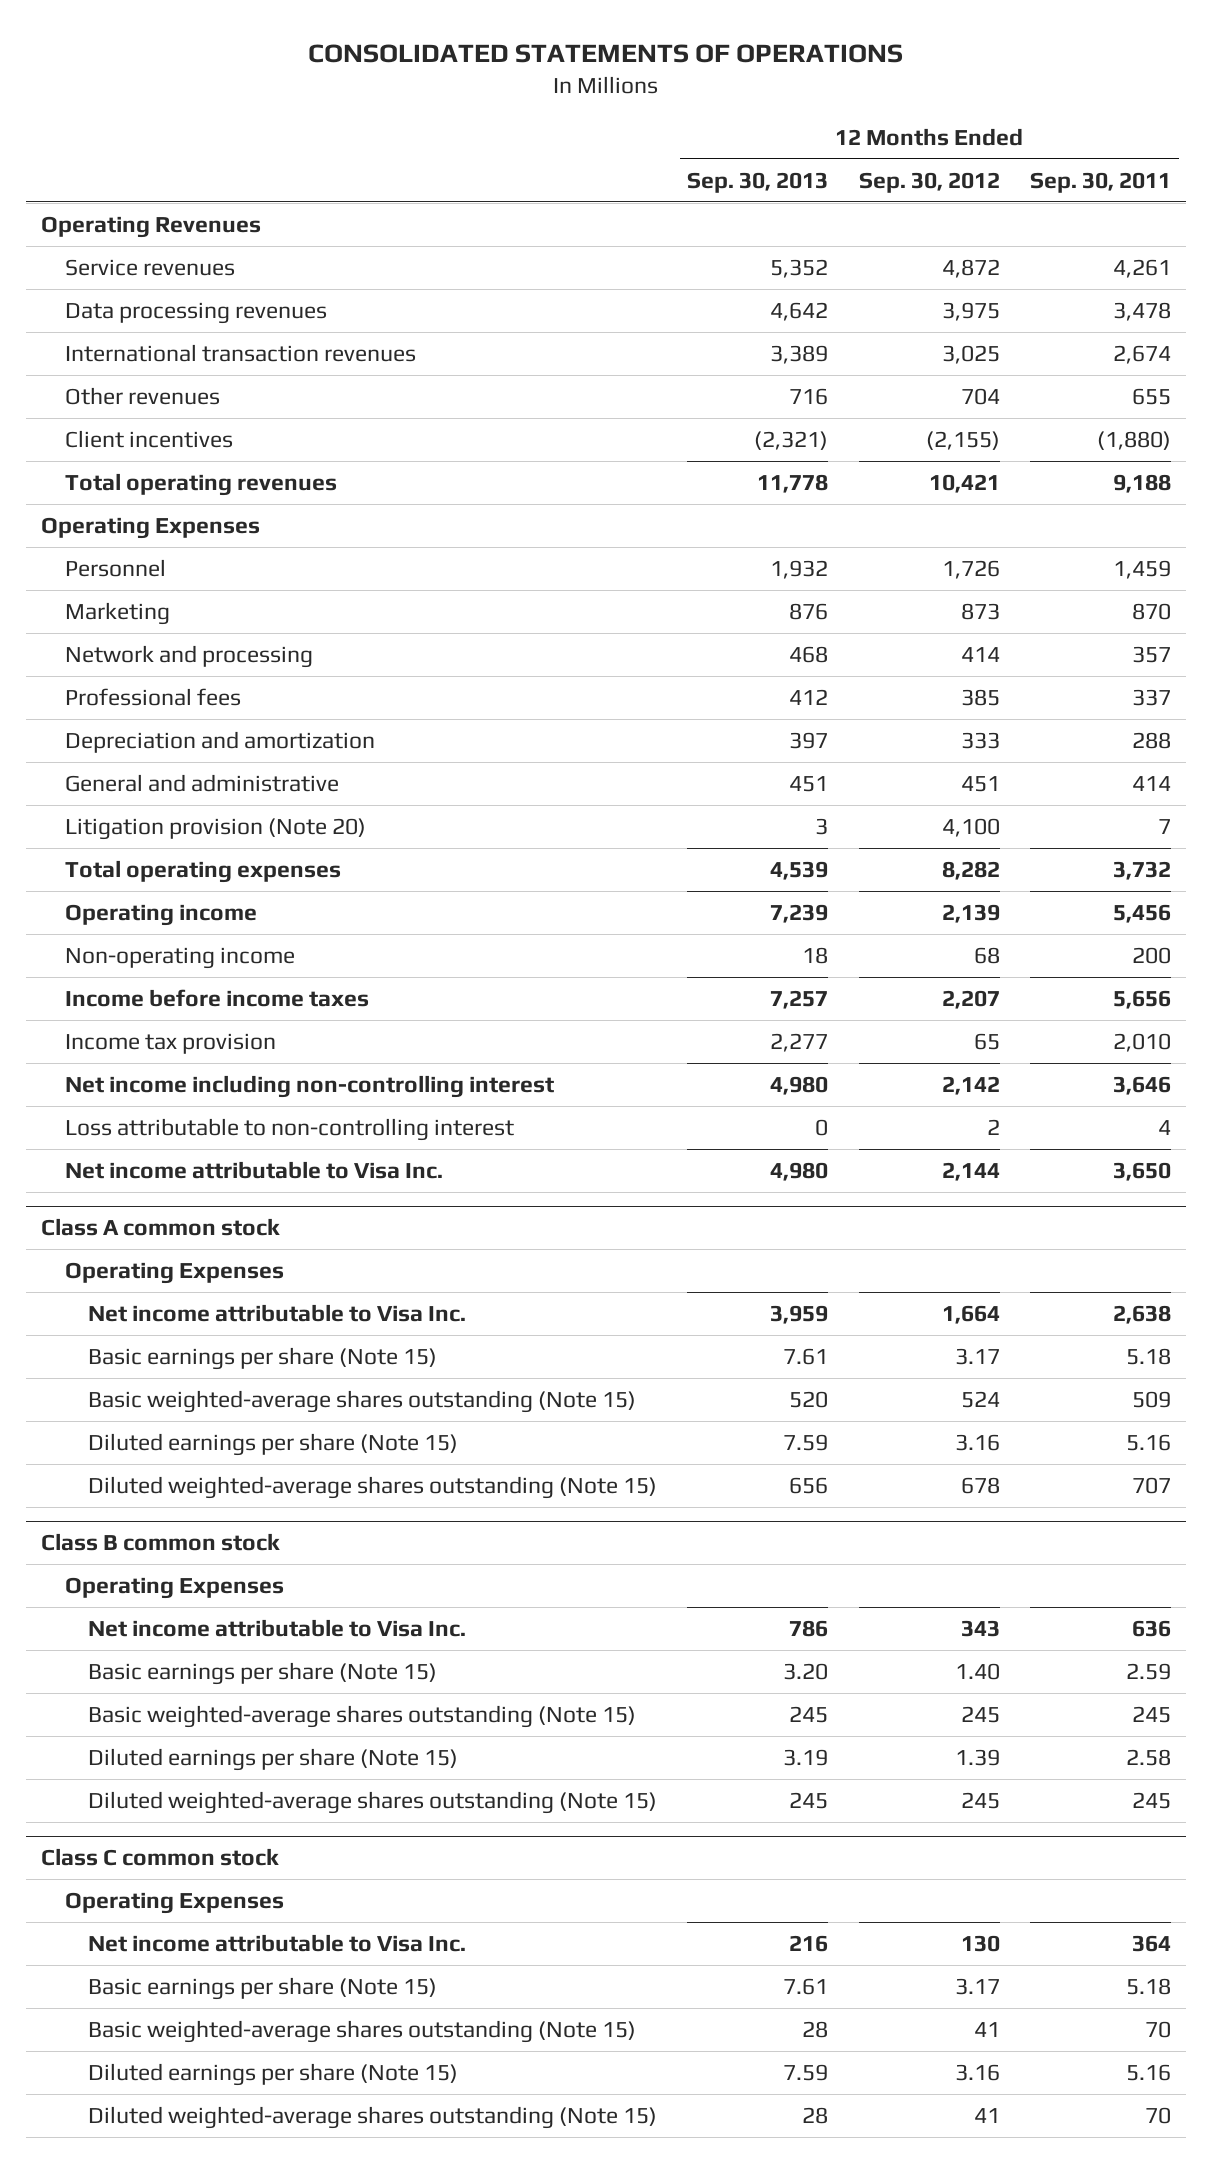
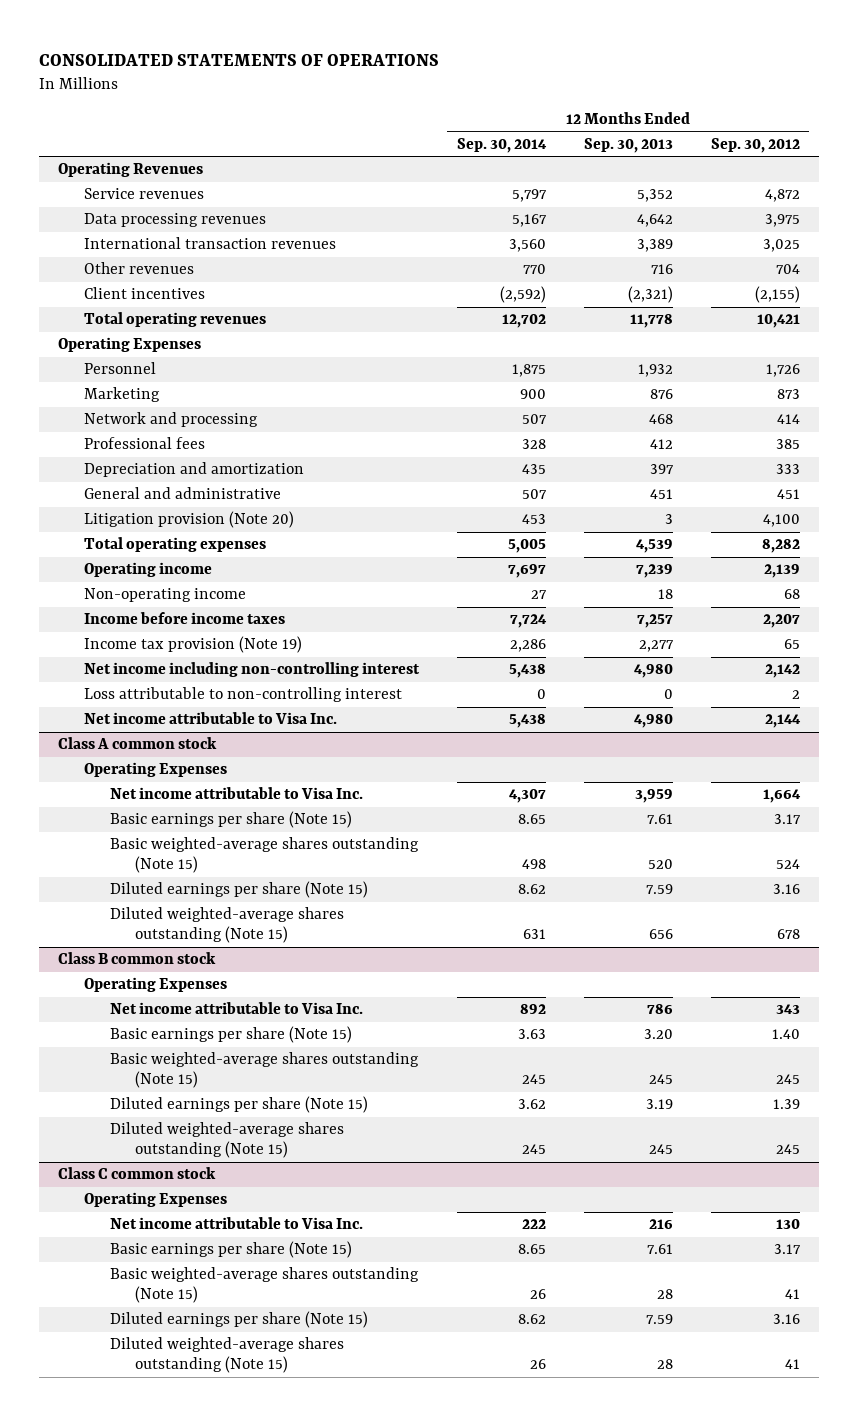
- | 12 Months Ended Sep. 30, 2013 | 12 Months Ended Sep. 30, 2012 | 12 Months Ended Sep. 30, 2011
+ | 12 Months Ended Sep. 30, 2014 | 12 Months Ended Sep. 30, 2013 | 12 Months Ended Sep. 30, 2012
- Income tax provision | 2,277 | 65 | 2,010
+ Income tax provision (Note 19) | 2,286 | 2,277 | 65

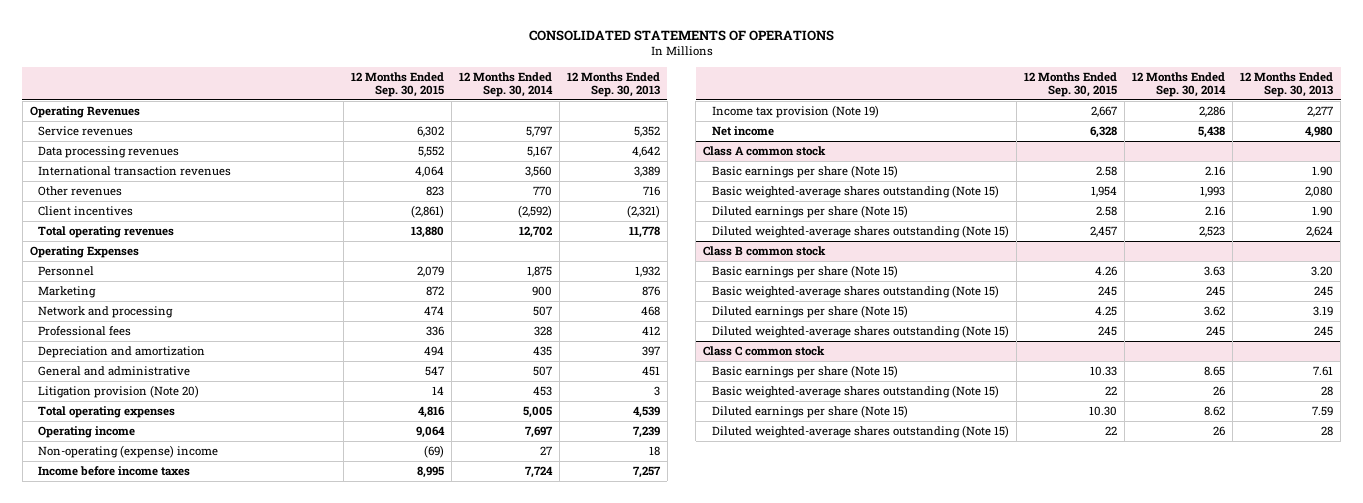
- | 12 Months Ended Sep. 30, 2014 | 12 Months Ended Sep. 30, 2013 | 12 Months Ended Sep. 30, 2012
+ | 12 Months Ended Sep. 30, 2015 | 12 Months Ended Sep. 30, 2014 | 12 Months Ended Sep. 30, 2013
- Non-operating income | 27 | 18 | 68
+ Non-operating (expense) income | (69) | 27 | 18
- Net income including non-controlling interest | 5,438 | 4,980 | 2,142
- Loss attributable to non-controlling interest | 0 | 0 | 2
- Net income attributable to Visa Inc. | 5,438 | 4,980 | 2,144
+ Net income | 6,328 | 5,438 | 4,980
@ Class A common stock
- Operating Expenses
- Net income attributable to Visa Inc. | 4,307 | 3,959 | 1,664
- Basic earnings per share (Note 15) | 8.65 | 7.61 | 3.17
- Basic weighted-average shares outstanding (Note 15) | 498 | 520 | 524
- Diluted earnings per share (Note 15) | 8.62 | 7.59 | 3.16
- Diluted weighted-average shares outstanding (Note 15) | 631 | 656 | 678
+ Basic earnings per share (Note 15) | 2.58 | 2.16 | 1.90
+ Basic weighted-average shares outstanding (Note 15) | 1,954 | 1,993 | 2,080
+ Diluted earnings per share (Note 15) | 2.58 | 2.16 | 1.90
+ Diluted weighted-average shares outstanding (Note 15) | 2,457 | 2,523 | 2,624
@ Class B common stock
- Operating Expenses
- Net income attributable to Visa Inc. | 892 | 786 | 343
@ Class C common stock
- Operating Expenses
- Net income attributable to Visa Inc. | 222 | 216 | 130

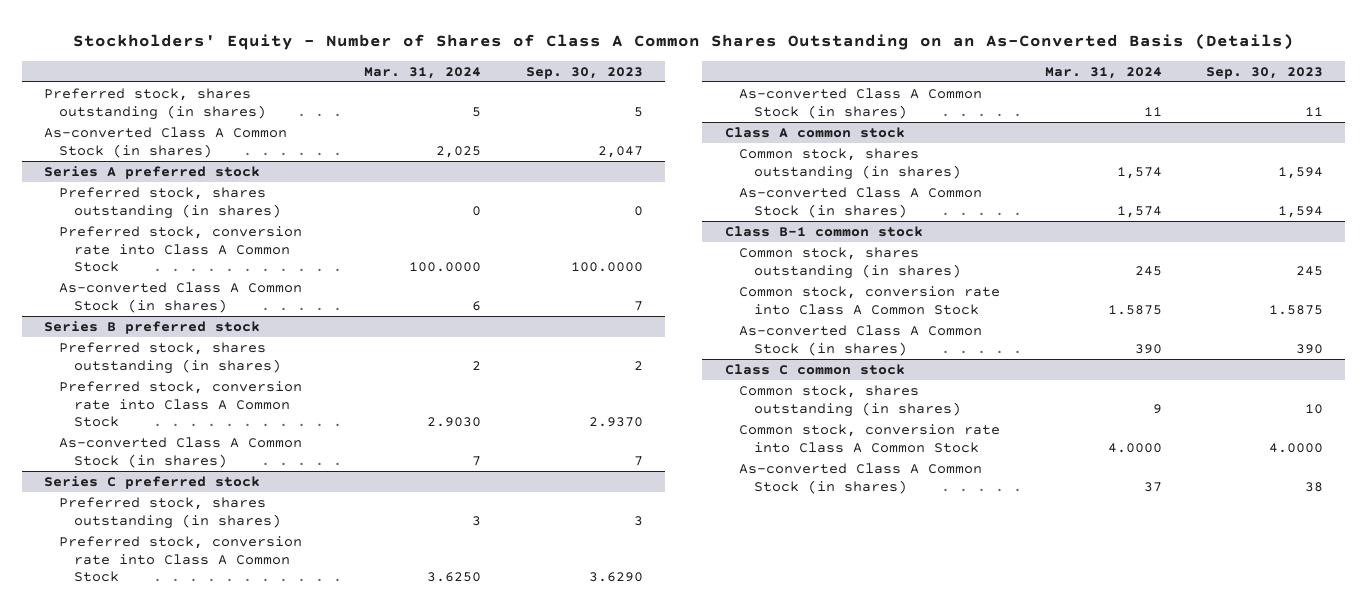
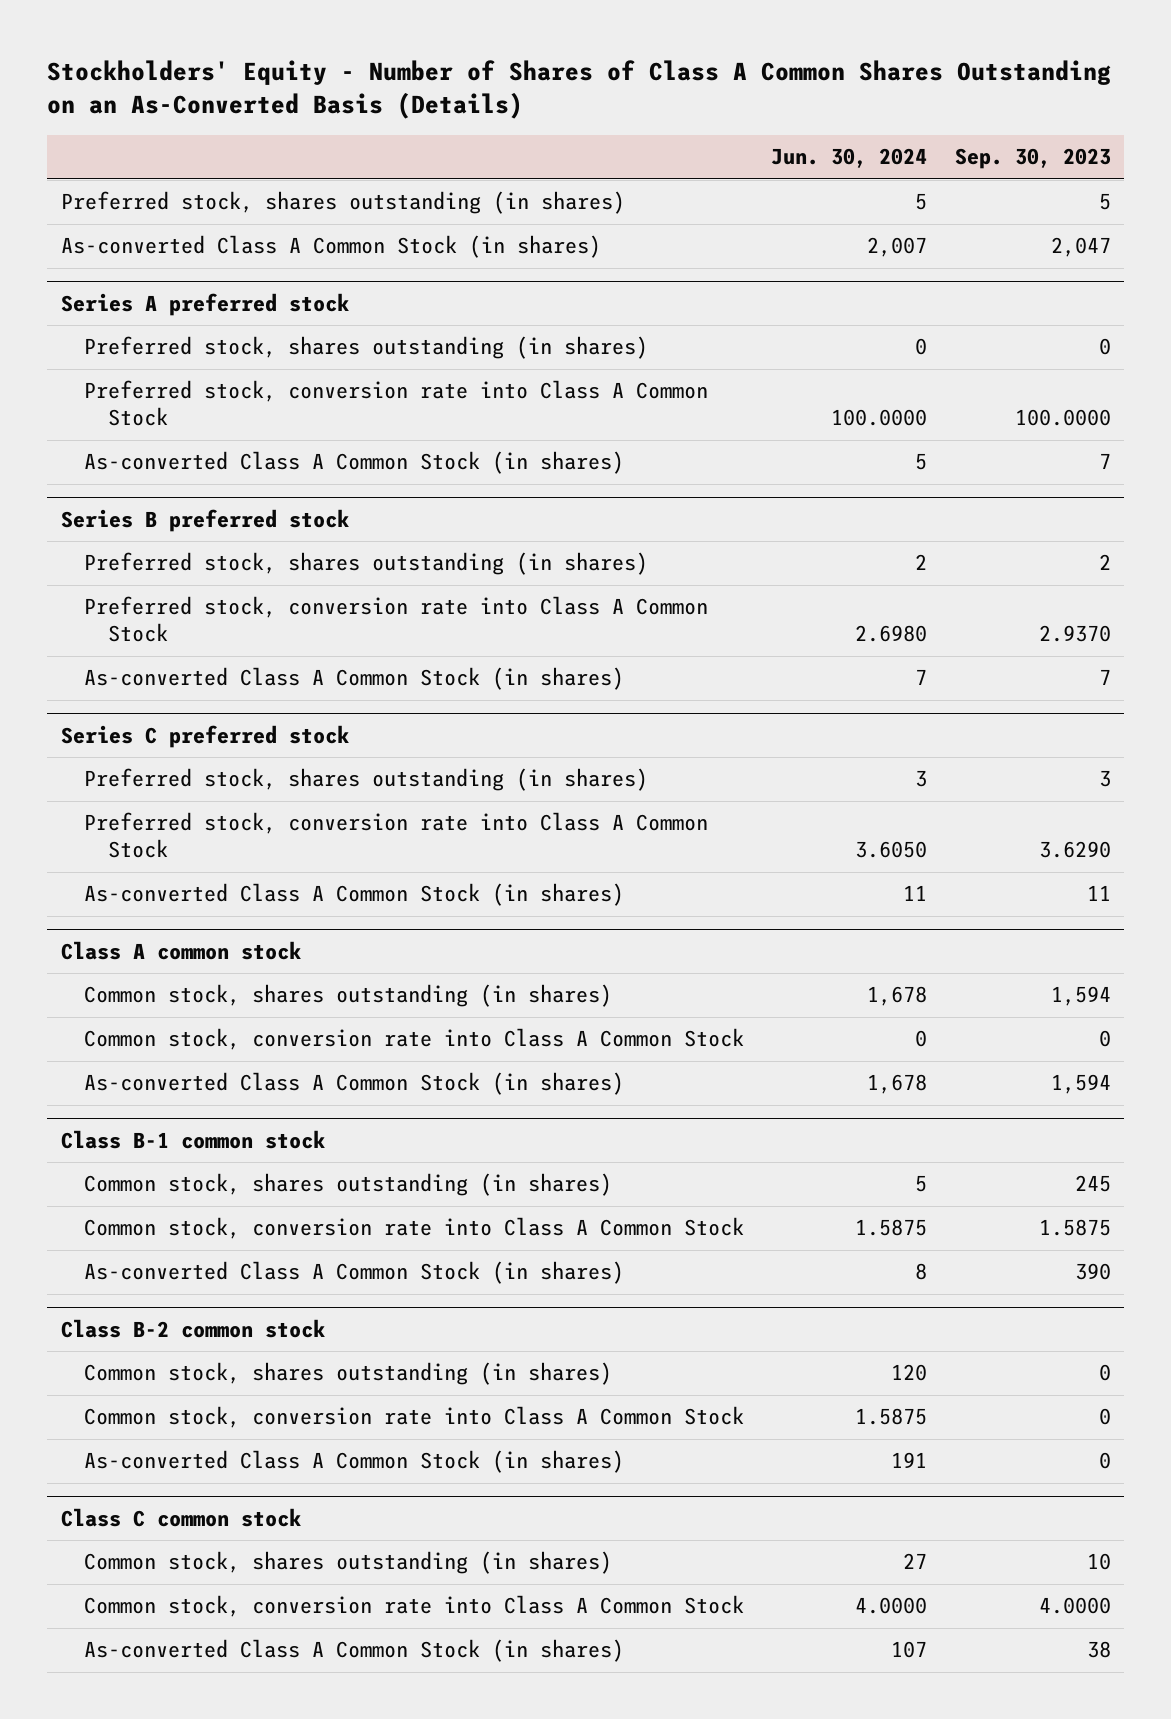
- | Mar. 31, 2024 | Sep. 30, 2023
+ | Jun. 30, 2024 | Sep. 30, 2023
@ Class A common stock
+ Common stock, conversion rate into Class A Common Stock | 0 | 0
+ Class B-2 common stock
+ Common stock, shares outstanding (in shares) | 120 | 0
+ Common stock, conversion rate into Class A Common Stock | 1.5875 | 0
+ As-converted Class A Common Stock (in shares) | 191 | 0

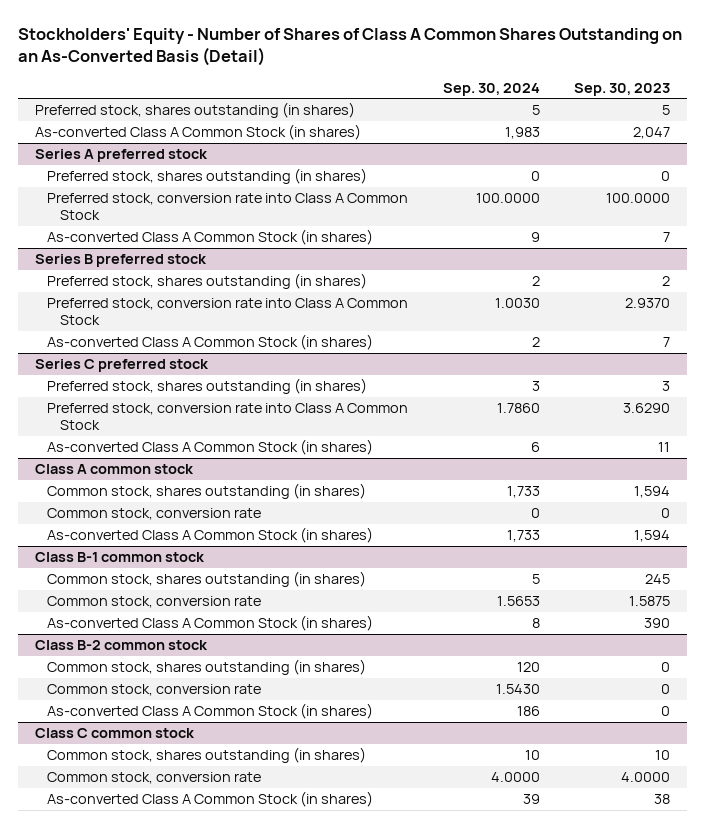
- Stockholders' Equity - Number of Shares of Class A Common Shares Outstanding on an As-Converted Basis (Details)
+ Stockholders' Equity - Number of Shares of Class A Common Shares Outstanding on an As-Converted Basis (Detail)
- | Jun. 30, 2024 | Sep. 30, 2023
+ | Sep. 30, 2024 | Sep. 30, 2023
@ Class A common stock
- Common stock, conversion rate into Class A Common Stock | 0 | 0
+ Common stock, conversion rate | 0 | 0
@ Class B-1 common stock
- Common stock, conversion rate into Class A Common Stock | 1.5875 | 1.5875
+ Common stock, conversion rate | 1.5653 | 1.5875
@ Class B-2 common stock
- Common stock, conversion rate into Class A Common Stock | 1.5875 | 0
+ Common stock, conversion rate | 1.5430 | 0
@ Class C common stock
- Common stock, conversion rate into Class A Common Stock | 4.0000 | 4.0000
+ Common stock, conversion rate | 4.0000 | 4.0000

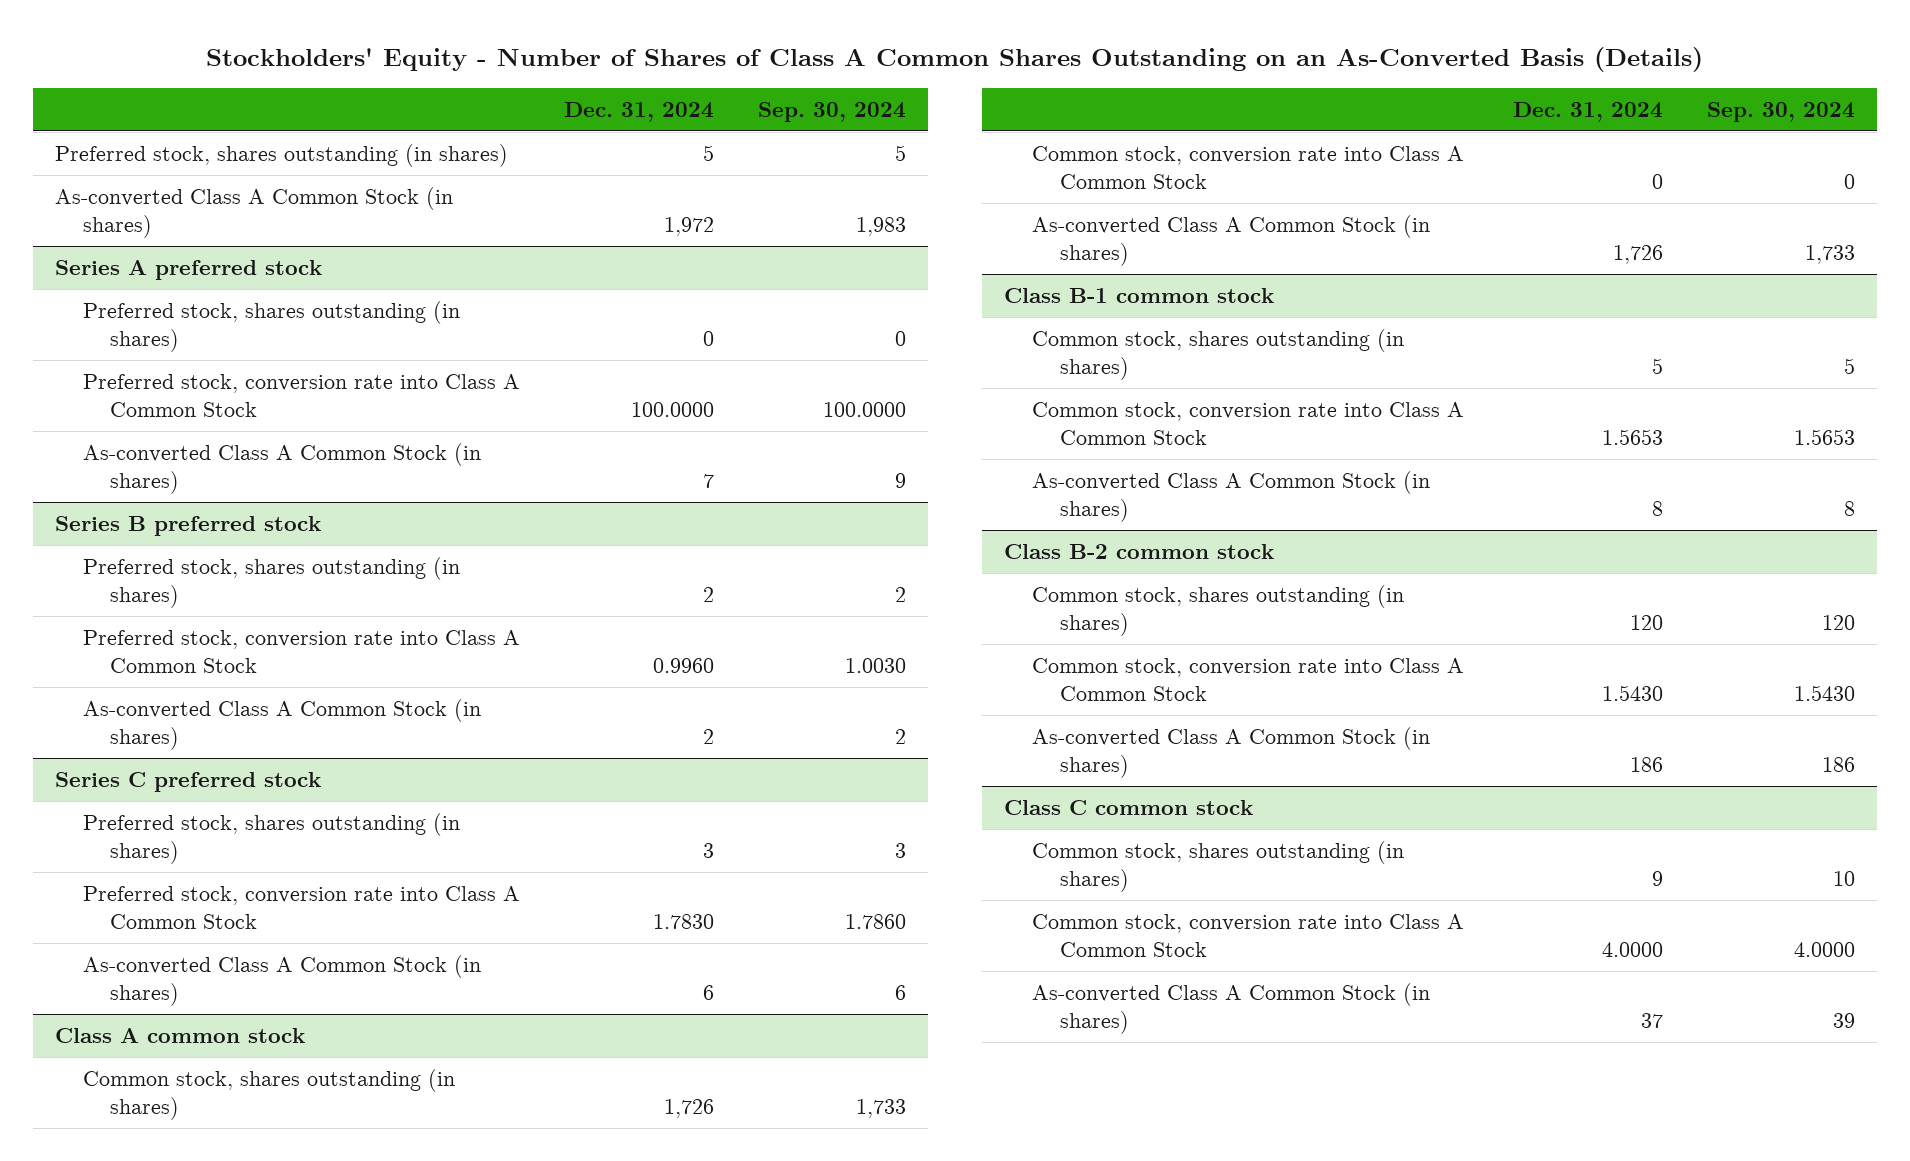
- Stockholders' Equity - Number of Shares of Class A Common Shares Outstanding on an As-Converted Basis (Detail)
+ Stockholders' Equity - Number of Shares of Class A Common Shares Outstanding on an As-Converted Basis (Details)
- | Sep. 30, 2024 | Sep. 30, 2023
+ | Dec. 31, 2024 | Sep. 30, 2024
@ Class A common stock
- Common stock, conversion rate | 0 | 0
+ Common stock, conversion rate into Class A Common Stock | 0 | 0
@ Class B-1 common stock
- Common stock, conversion rate | 1.5653 | 1.5875
+ Common stock, conversion rate into Class A Common Stock | 1.5653 | 1.5653
@ Class B-2 common stock
- Common stock, conversion rate | 1.5430 | 0
+ Common stock, conversion rate into Class A Common Stock | 1.5430 | 1.5430
@ Class C common stock
- Common stock, conversion rate | 4.0000 | 4.0000
+ Common stock, conversion rate into Class A Common Stock | 4.0000 | 4.0000

